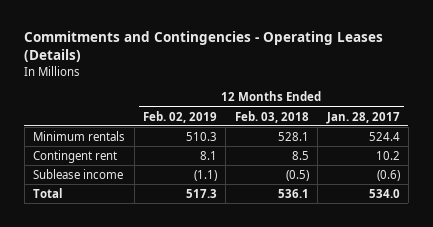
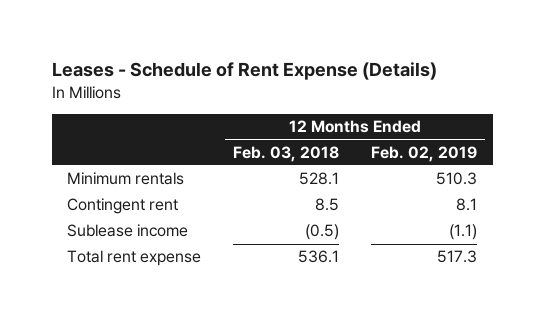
- Commitments and Contingencies - Operating Leases (Details)
+ Leases - Schedule of Rent Expense (Details)
- | 12 Months Ended Feb. 02, 2019 | 12 Months Ended Feb. 03, 2018 | 12 Months Ended Jan. 28, 2017
+ | 12 Months Ended Feb. 03, 2018 | 12 Months Ended Feb. 02, 2019
- Total | 517.3 | 536.1 | 534.0
+ Total rent expense | 536.1 | 517.3

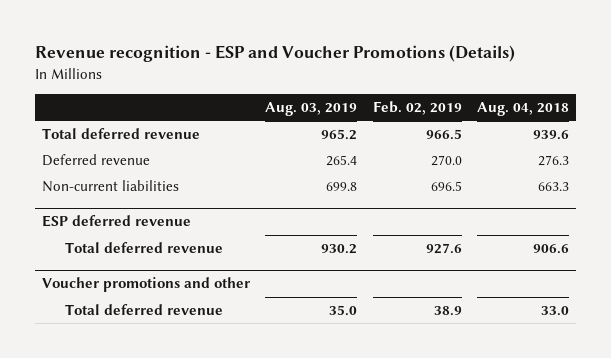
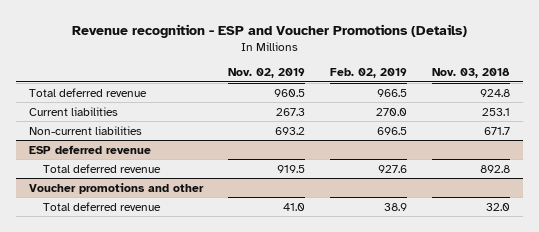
- | Aug. 03, 2019 | Feb. 02, 2019 | Aug. 04, 2018
+ | Nov. 02, 2019 | Feb. 02, 2019 | Nov. 03, 2018
- Deferred revenue | 265.4 | 270.0 | 276.3
+ Current liabilities | 267.3 | 270.0 | 253.1

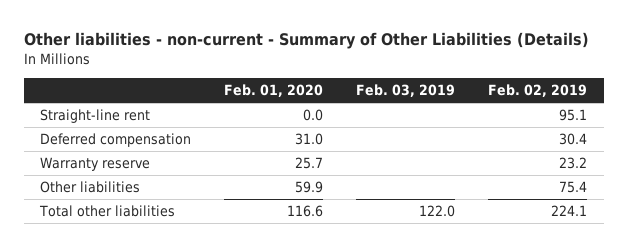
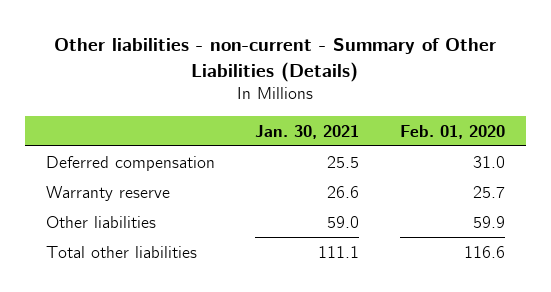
- | Feb. 01, 2020 | Feb. 03, 2019 | Feb. 02, 2019
+ | Jan. 30, 2021 | Feb. 01, 2020
- Straight-line rent | 0.0 | | 95.1

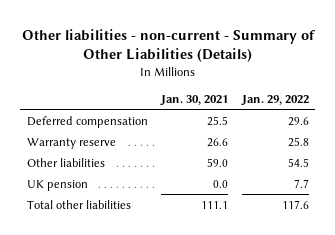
- | Jan. 30, 2021 | Feb. 01, 2020
+ | Jan. 30, 2021 | Jan. 29, 2022
+ UK pension | 0.0 | 7.7

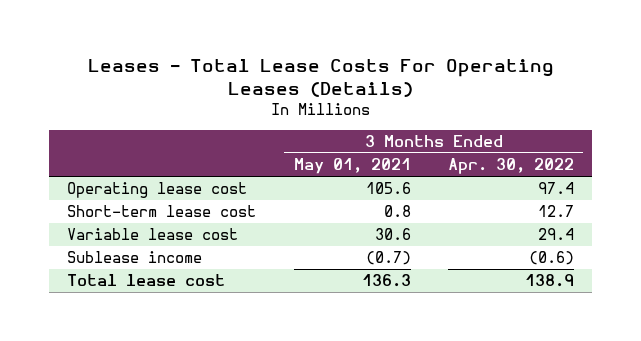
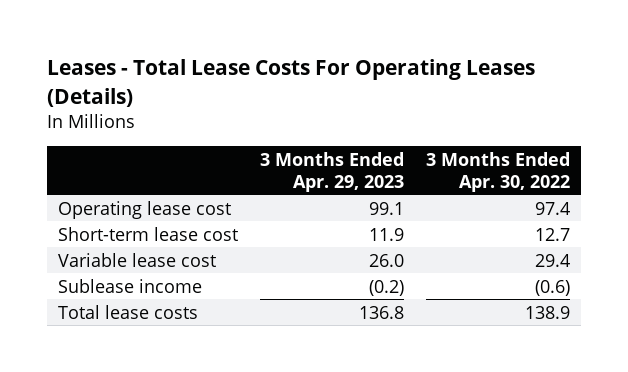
- | 3 Months Ended May 01, 2021 | 3 Months Ended Apr. 30, 2022
+ | 3 Months Ended Apr. 29, 2023 | 3 Months Ended Apr. 30, 2022
- Total lease cost | 136.3 | 138.9
+ Total lease costs | 136.8 | 138.9

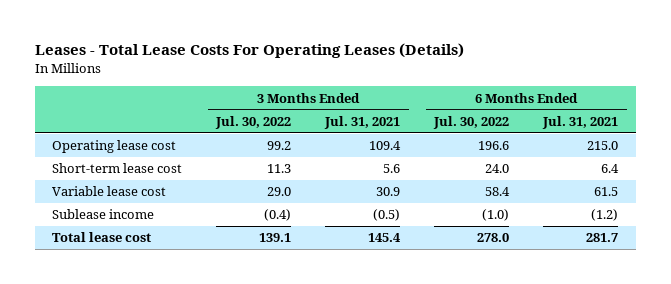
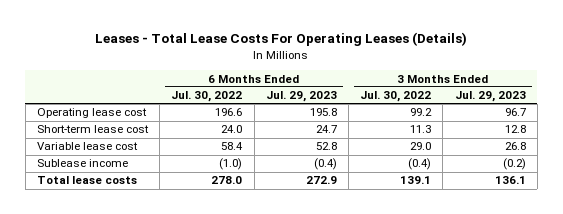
- | 3 Months Ended Jul. 30, 2022 | 3 Months Ended Jul. 31, 2021 | 6 Months Ended Jul. 30, 2022 | 6 Months Ended Jul. 31, 2021
+ | 6 Months Ended Jul. 30, 2022 | 6 Months Ended Jul. 29, 2023 | 3 Months Ended Jul. 30, 2022 | 3 Months Ended Jul. 29, 2023
- Total lease cost | 139.1 | 145.4 | 278.0 | 281.7
+ Total lease costs | 278.0 | 272.9 | 139.1 | 136.1

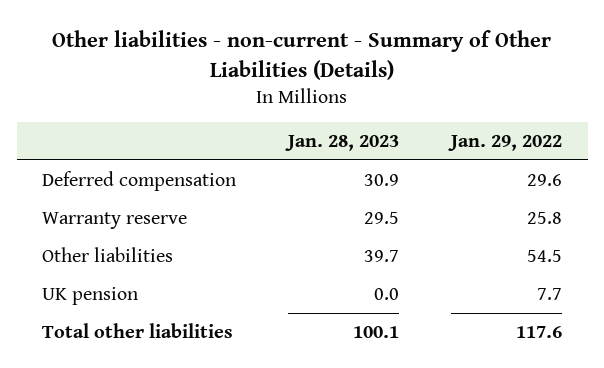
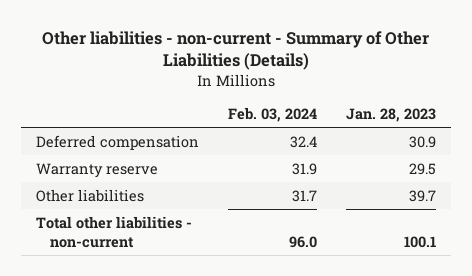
- | Jan. 28, 2023 | Jan. 29, 2022
+ | Feb. 03, 2024 | Jan. 28, 2023
- UK pension | 0.0 | 7.7
- Total other liabilities | 100.1 | 117.6
+ Total other liabilities - non-current | 96.0 | 100.1

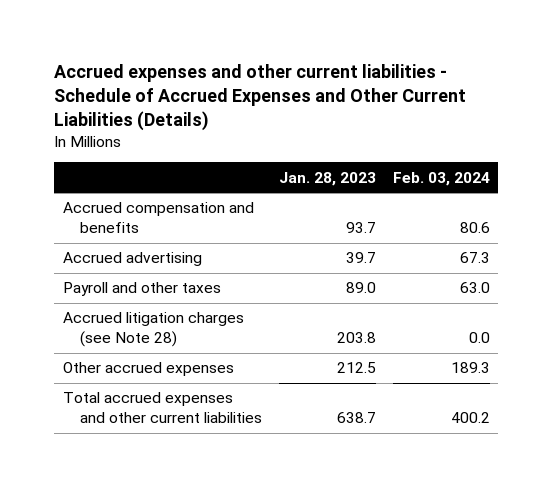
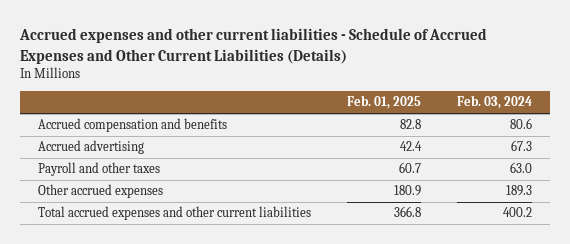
- | Jan. 28, 2023 | Feb. 03, 2024
+ | Feb. 01, 2025 | Feb. 03, 2024
- Accrued litigation charges (see Note 28) | 203.8 | 0.0

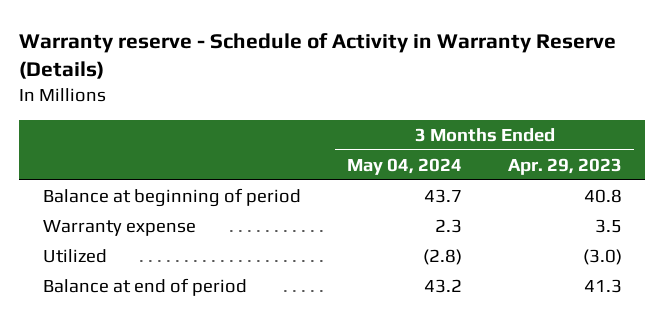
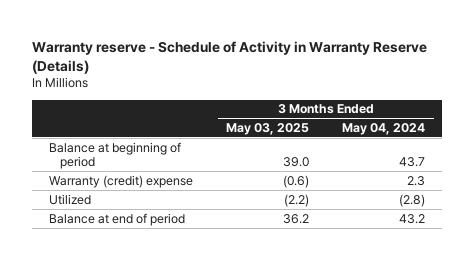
- | 3 Months Ended May 04, 2024 | 3 Months Ended Apr. 29, 2023
+ | 3 Months Ended May 03, 2025 | 3 Months Ended May 04, 2024
- Warranty expense | 2.3 | 3.5
+ Warranty (credit) expense | (0.6) | 2.3

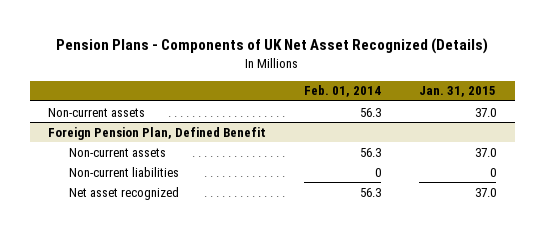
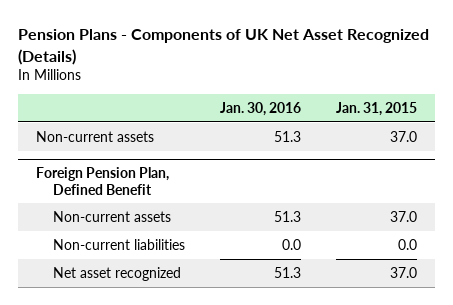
- | Feb. 01, 2014 | Jan. 31, 2015
+ | Jan. 30, 2016 | Jan. 31, 2015
@ Foreign Pension Plan, Defined Benefit
- Non-current liabilities | 0 | 0
+ Non-current liabilities | 0.0 | 0.0

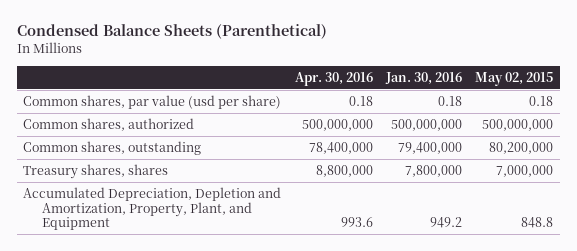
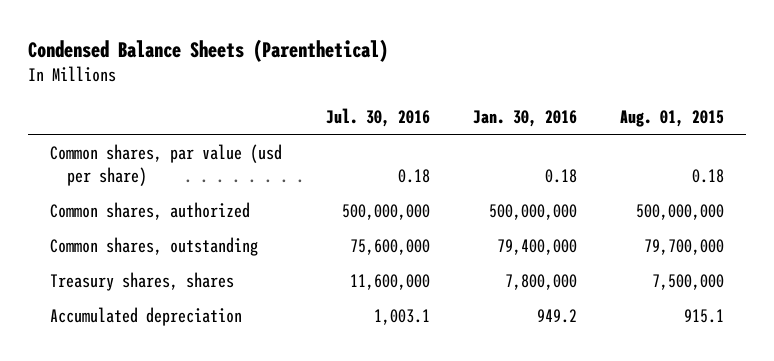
- | Apr. 30, 2016 | Jan. 30, 2016 | May 02, 2015
+ | Jul. 30, 2016 | Jan. 30, 2016 | Aug. 01, 2015
- Accumulated Depreciation, Depletion and Amortization, Property, Plant, and Equipment | 993.6 | 949.2 | 848.8
+ Accumulated depreciation | 1,003.1 | 949.2 | 915.1

